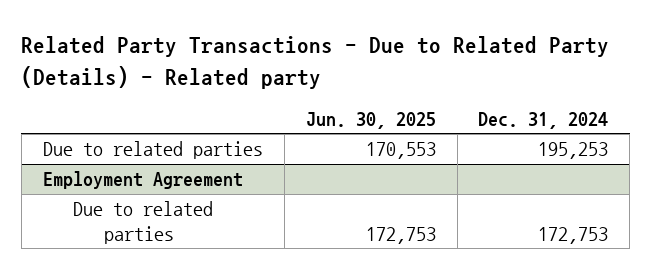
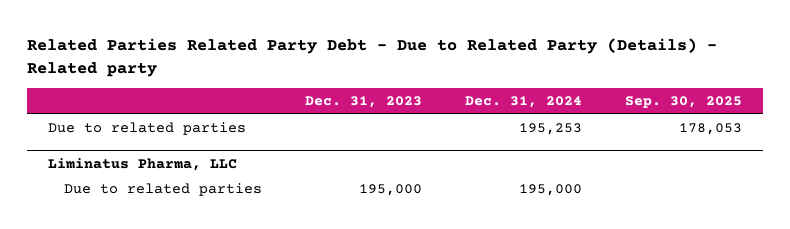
- Related Party Transactions - Due to Related Party (Details) - Related party
+ Related Parties Related Party Debt - Due to Related Party (Details) - Related party
- | Jun. 30, 2025 | Dec. 31, 2024
+ | Dec. 31, 2023 | Dec. 31, 2024 | Sep. 30, 2025
- Employment Agreement
- Due to related parties | 172,753 | 172,753
+ Liminatus Pharma, LLC
+ Due to related parties | 195,000 | 195,000 |

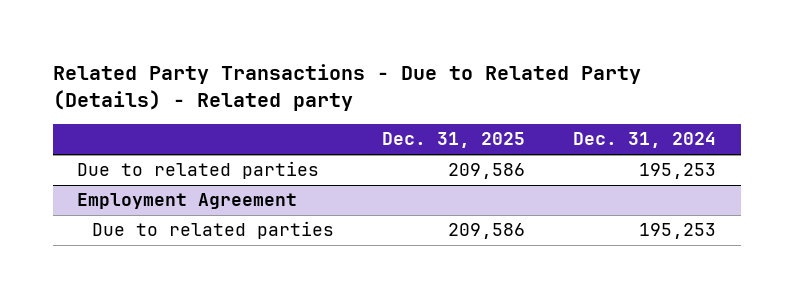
- Related Parties Related Party Debt - Due to Related Party (Details) - Related party
+ Related Party Transactions - Due to Related Party (Details) - Related party
- | Dec. 31, 2023 | Dec. 31, 2024 | Sep. 30, 2025
+ | Dec. 31, 2025 | Dec. 31, 2024
- Liminatus Pharma, LLC
- Due to related parties | 195,000 | 195,000 |
+ Employment Agreement
+ Due to related parties | 209,586 | 195,253

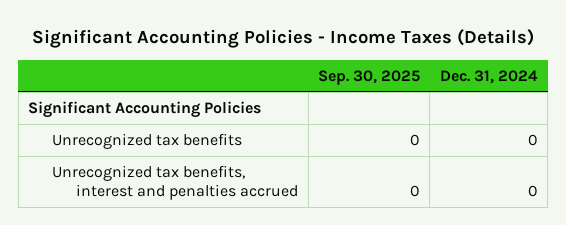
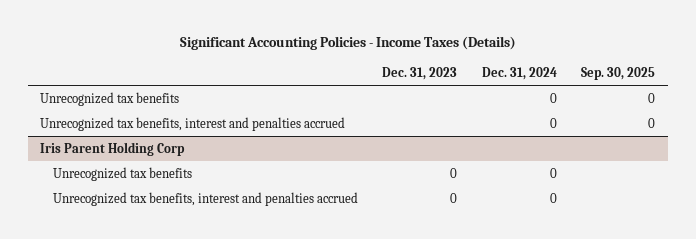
- | Sep. 30, 2025 | Dec. 31, 2024
+ | Dec. 31, 2023 | Dec. 31, 2024 | Sep. 30, 2025
- Significant Accounting Policies
+ Iris Parent Holding Corp
+ Unrecognized tax benefits | 0 | 0 |
+ Unrecognized tax benefits, interest and penalties accrued | 0 | 0 |

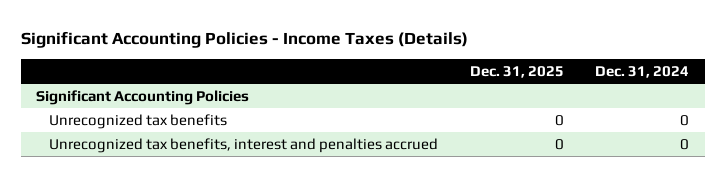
- | Dec. 31, 2023 | Dec. 31, 2024 | Sep. 30, 2025
+ | Dec. 31, 2025 | Dec. 31, 2024
- Unrecognized tax benefits | | 0 | 0
- Unrecognized tax benefits, interest and penalties accrued | | 0 | 0
- Iris Parent Holding Corp
+ Significant Accounting Policies

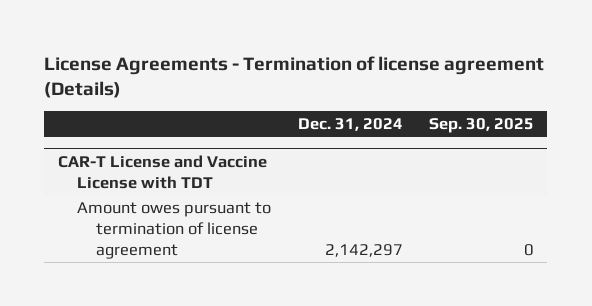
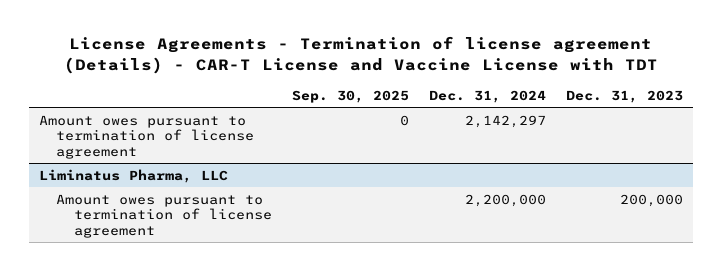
- License Agreements - Termination of license agreement (Details)
+ License Agreements - Termination of license agreement (Details) - CAR-T License and Vaccine License with TDT
- | Dec. 31, 2024 | Sep. 30, 2025
+ | Sep. 30, 2025 | Dec. 31, 2024 | Dec. 31, 2023
- CAR-T License and Vaccine License with TDT
+ Liminatus Pharma, LLC
+ Amount owes pursuant to termination of license agreement | | 2,200,000 | 200,000

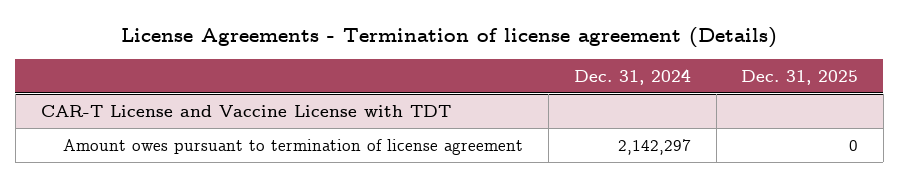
- License Agreements - Termination of license agreement (Details) - CAR-T License and Vaccine License with TDT
+ License Agreements - Termination of license agreement (Details)
- | Sep. 30, 2025 | Dec. 31, 2024 | Dec. 31, 2023
+ | Dec. 31, 2024 | Dec. 31, 2025
+ CAR-T License and Vaccine License with TDT
- Liminatus Pharma, LLC
- Amount owes pursuant to termination of license agreement | | 2,200,000 | 200,000

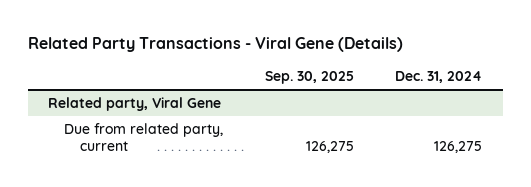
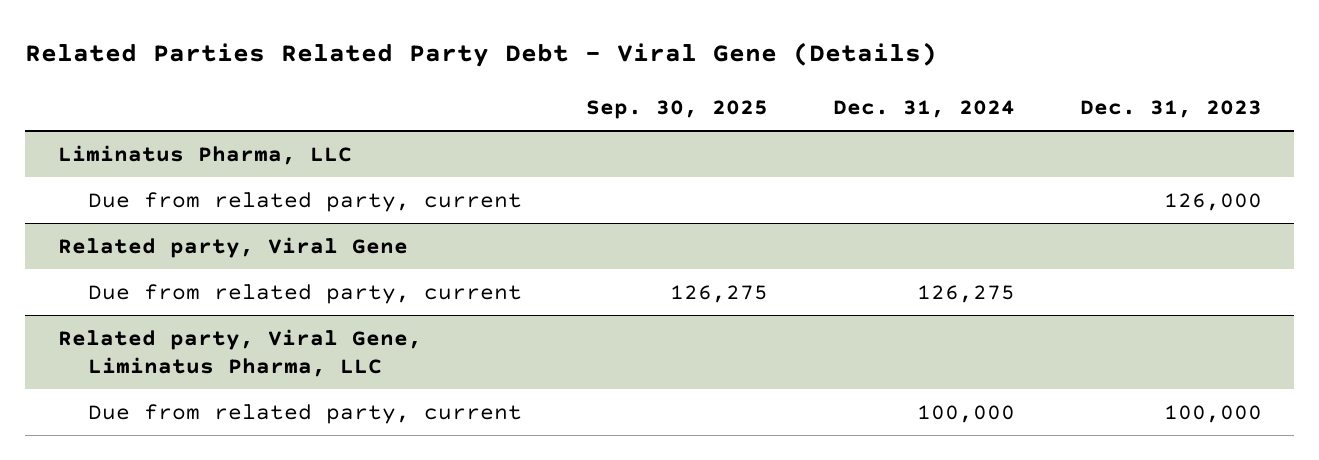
- Related Party Transactions - Viral Gene (Details)
+ Related Parties Related Party Debt - Viral Gene (Details)
- | Sep. 30, 2025 | Dec. 31, 2024
+ | Sep. 30, 2025 | Dec. 31, 2024 | Dec. 31, 2023
+ Liminatus Pharma, LLC
+ Due from related party, current | | | 126,000
+ Related party, Viral Gene, Liminatus Pharma, LLC
+ Due from related party, current | | 100,000 | 100,000

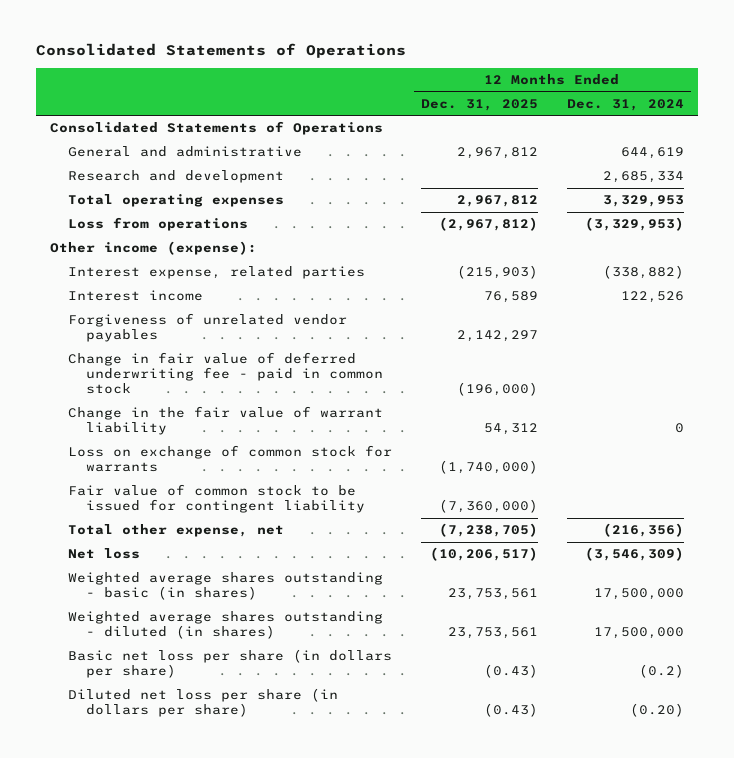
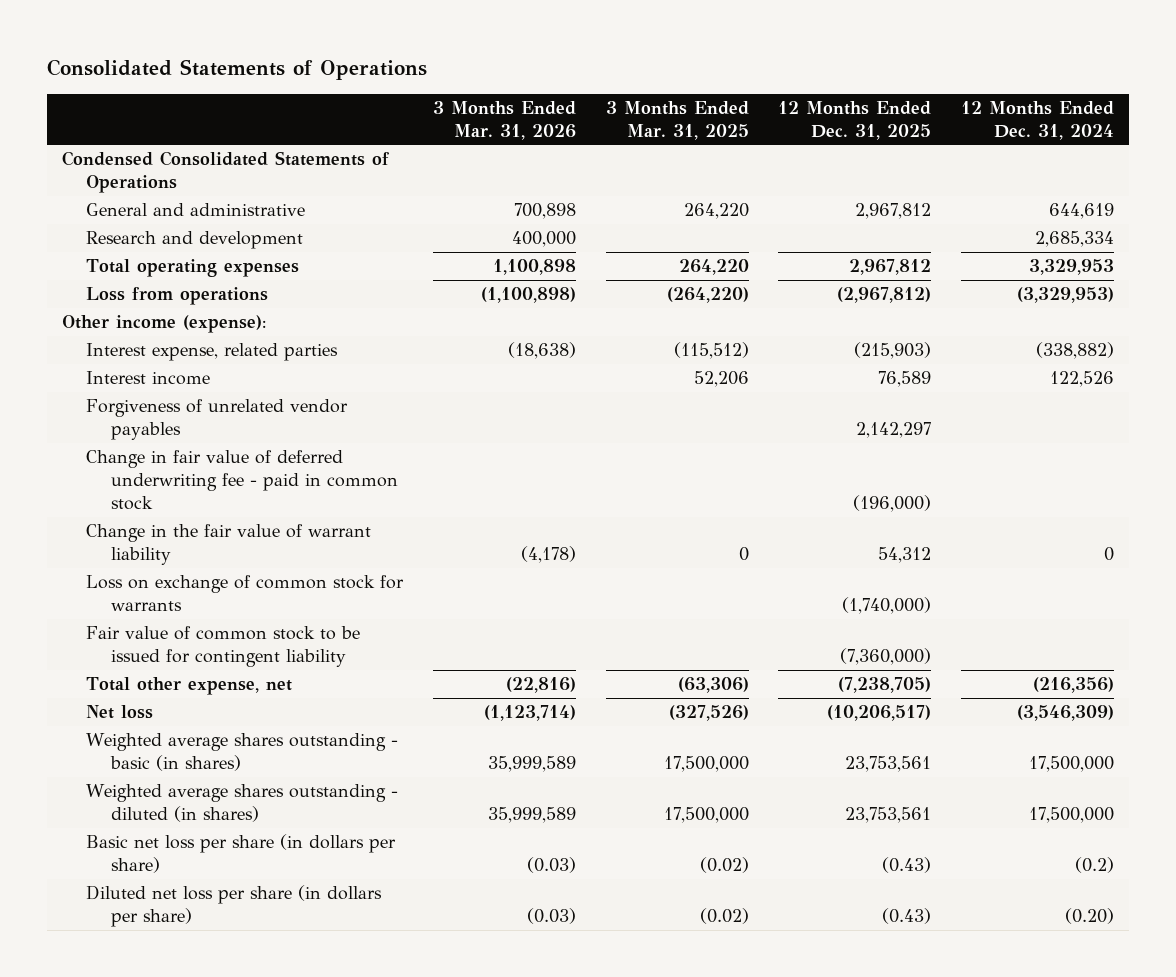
- | 12 Months Ended Dec. 31, 2025 | 12 Months Ended Dec. 31, 2024
+ | 3 Months Ended Mar. 31, 2026 | 3 Months Ended Mar. 31, 2025 | 12 Months Ended Dec. 31, 2025 | 12 Months Ended Dec. 31, 2024
- Consolidated Statements of Operations
+ Condensed Consolidated Statements of Operations

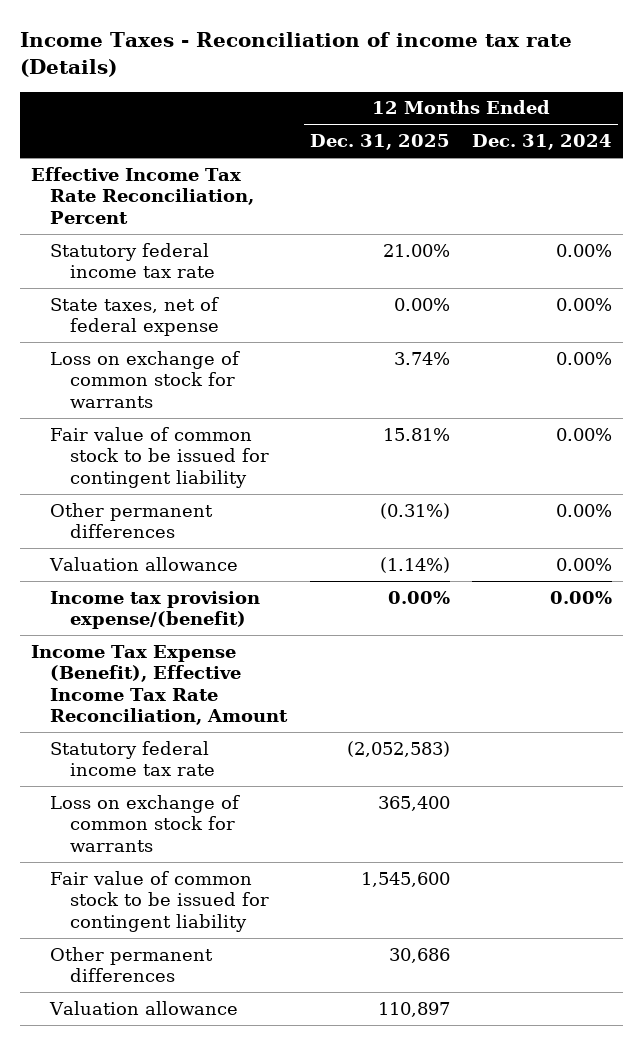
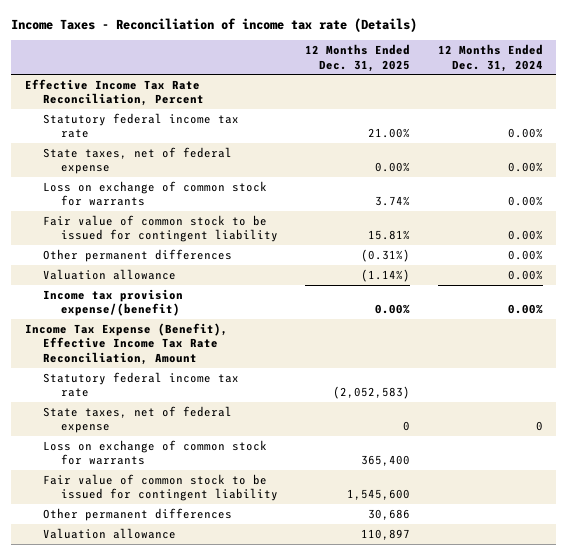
+ State taxes, net of federal expense | 0 | 0

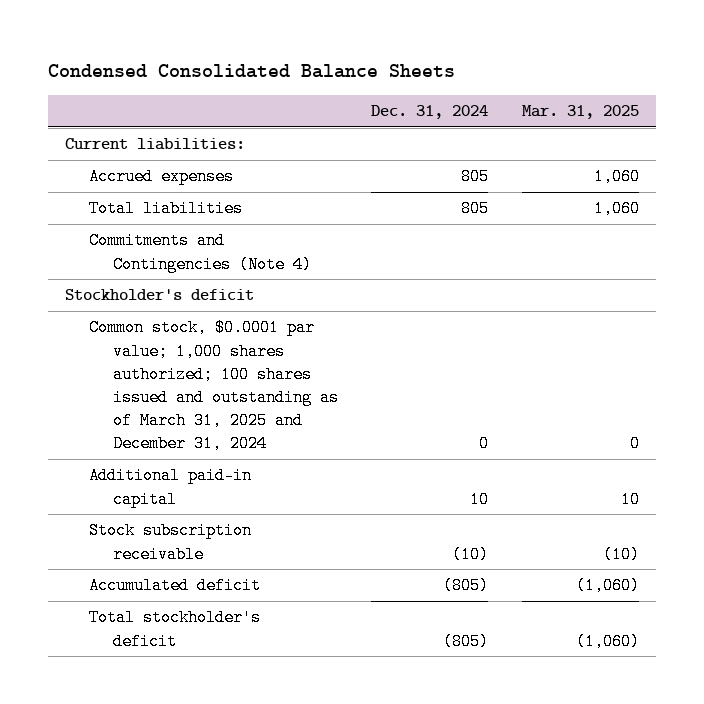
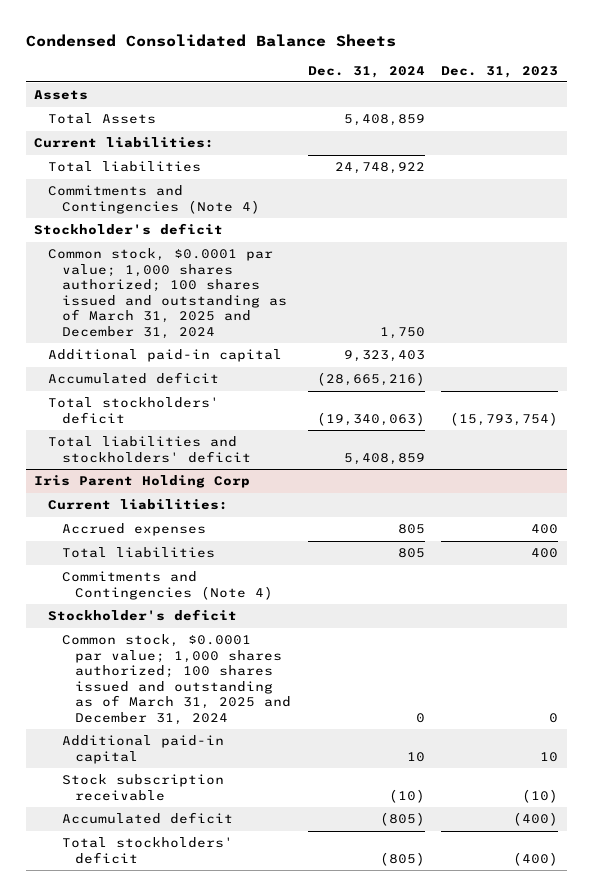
- | Dec. 31, 2024 | Mar. 31, 2025
+ | Dec. 31, 2024 | Dec. 31, 2023
+ Assets
+ Total Assets | 5,408,859 |
+ Total liabilities | 24,748,922 |
+ Commitments and Contingencies (Note 4)
+ Stockholder's deficit
+ Common stock, $0.0001 par value; 1,000 shares authorized; 100 shares issued and outstanding as of March 31, 2025 and December 31, 2024 | 1,750 |
+ Additional paid-in capital | 9,323,403 |
+ Accumulated deficit | (28,665,216) |
+ Total stockholders' deficit | (19,340,063) | (15,793,754)
+ Total liabilities and stockholders' deficit | 5,408,859 |
+ Iris Parent Holding Corp
+ Current liabilities:
- Total stockholder's deficit | (805) | (1,060)
+ Total stockholders' deficit | (805) | (400)

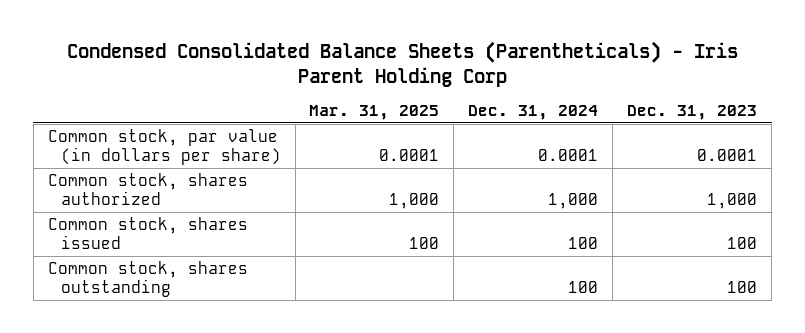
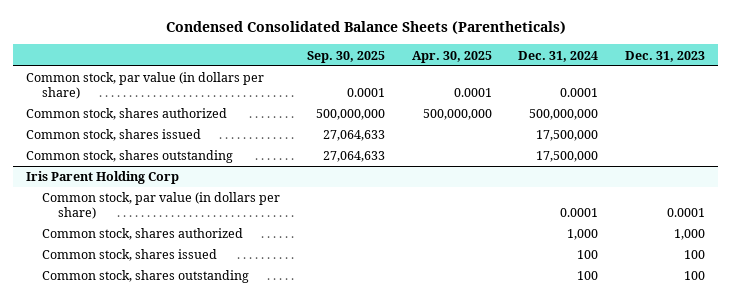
- Condensed Consolidated Balance Sheets (Parentheticals) - Iris Parent Holding Corp
+ Condensed Consolidated Balance Sheets (Parentheticals)
- | Mar. 31, 2025 | Dec. 31, 2024 | Dec. 31, 2023
+ | Sep. 30, 2025 | Apr. 30, 2025 | Dec. 31, 2024 | Dec. 31, 2023
+ Common stock, par value (in dollars per share) | 0.0001 | 0.0001 | 0.0001 |
+ Common stock, shares authorized | 500,000,000 | 500,000,000 | 500,000,000 |
+ Common stock, shares issued | 27,064,633 | | 17,500,000 |
+ Common stock, shares outstanding | 27,064,633 | | 17,500,000 |
+ Iris Parent Holding Corp

